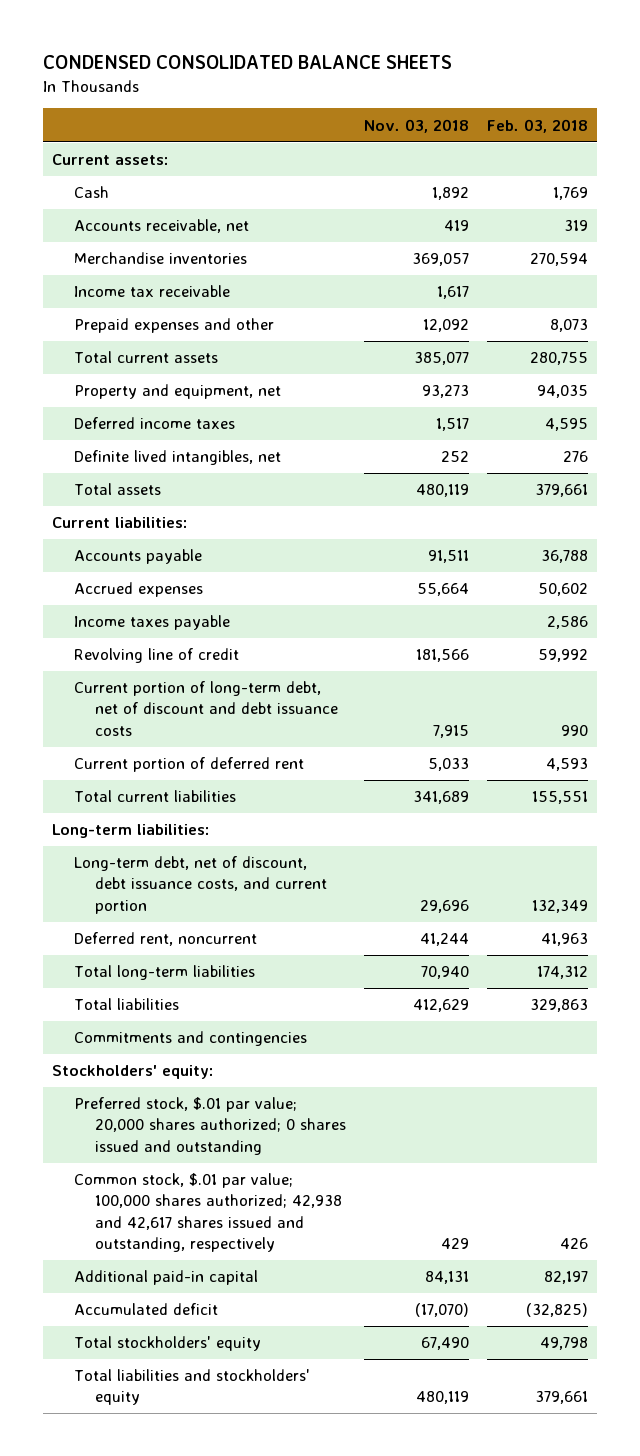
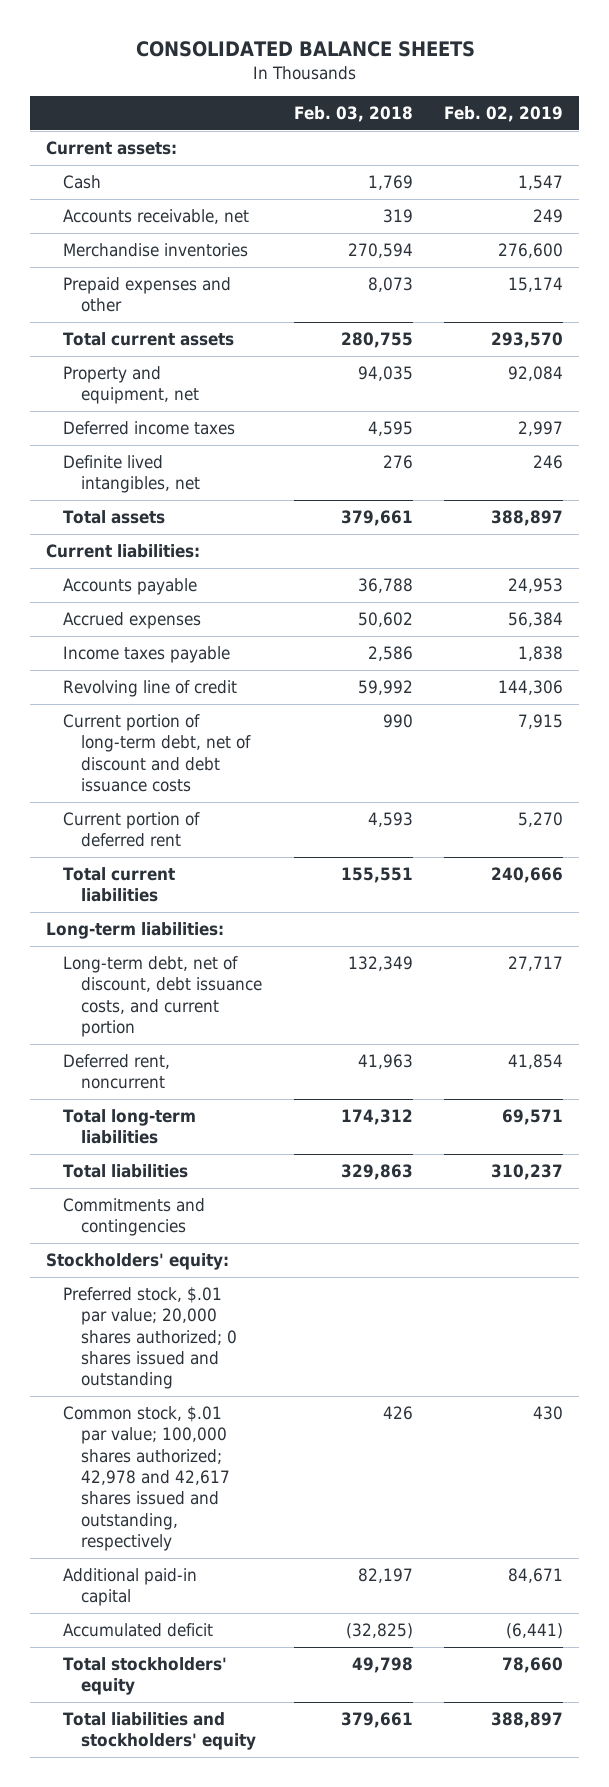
- CONDENSED CONSOLIDATED BALANCE SHEETS
+ CONSOLIDATED BALANCE SHEETS
- | Nov. 03, 2018 | Feb. 03, 2018
+ | Feb. 03, 2018 | Feb. 02, 2019
- Income tax receivable | 1,617 |
- Common stock, $.01 par value; 100,000 shares authorized; 42,938 and 42,617 shares issued and outstanding, respectively | 429 | 426
+ Common stock, $.01 par value; 100,000 shares authorized; 42,978 and 42,617 shares issued and outstanding, respectively | 426 | 430

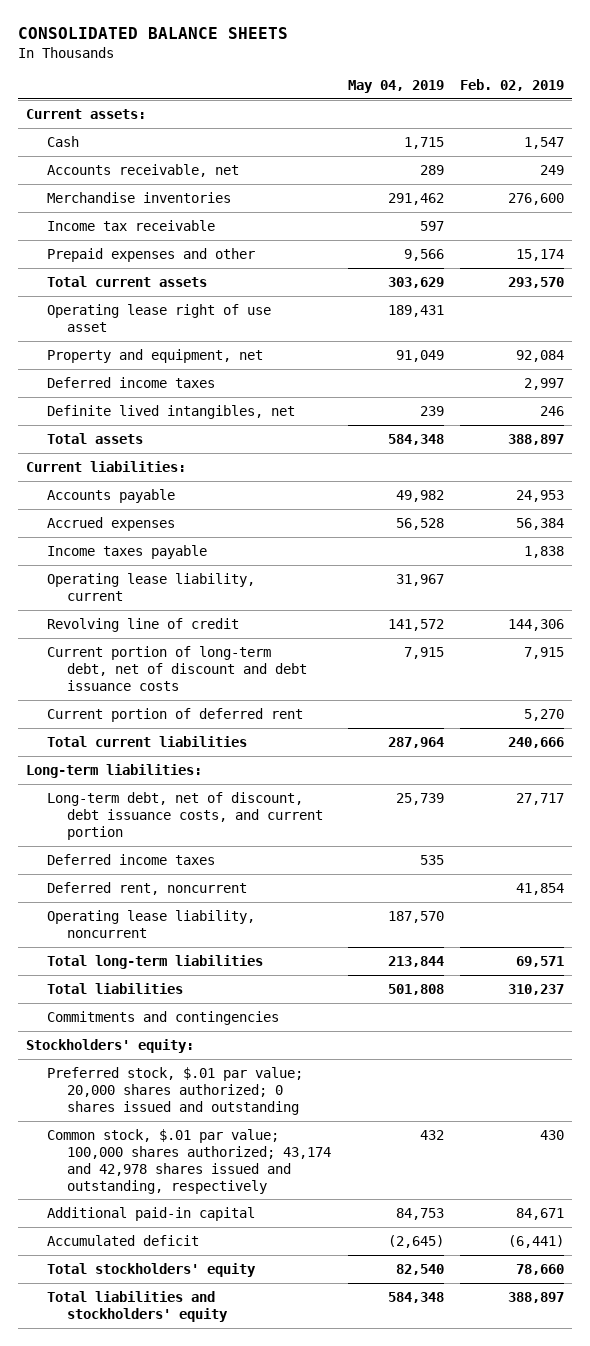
- | Feb. 03, 2018 | Feb. 02, 2019
+ | May 04, 2019 | Feb. 02, 2019
+ Income tax receivable | 597 |
+ Operating lease right of use asset | 189,431 |
+ Operating lease liability, current | 31,967 |
+ Deferred income taxes | 535 |
+ Operating lease liability, noncurrent | 187,570 |
- Common stock, $.01 par value; 100,000 shares authorized; 42,978 and 42,617 shares issued and outstanding, respectively | 426 | 430
+ Common stock, $.01 par value; 100,000 shares authorized; 43,174 and 42,978 shares issued and outstanding, respectively | 432 | 430

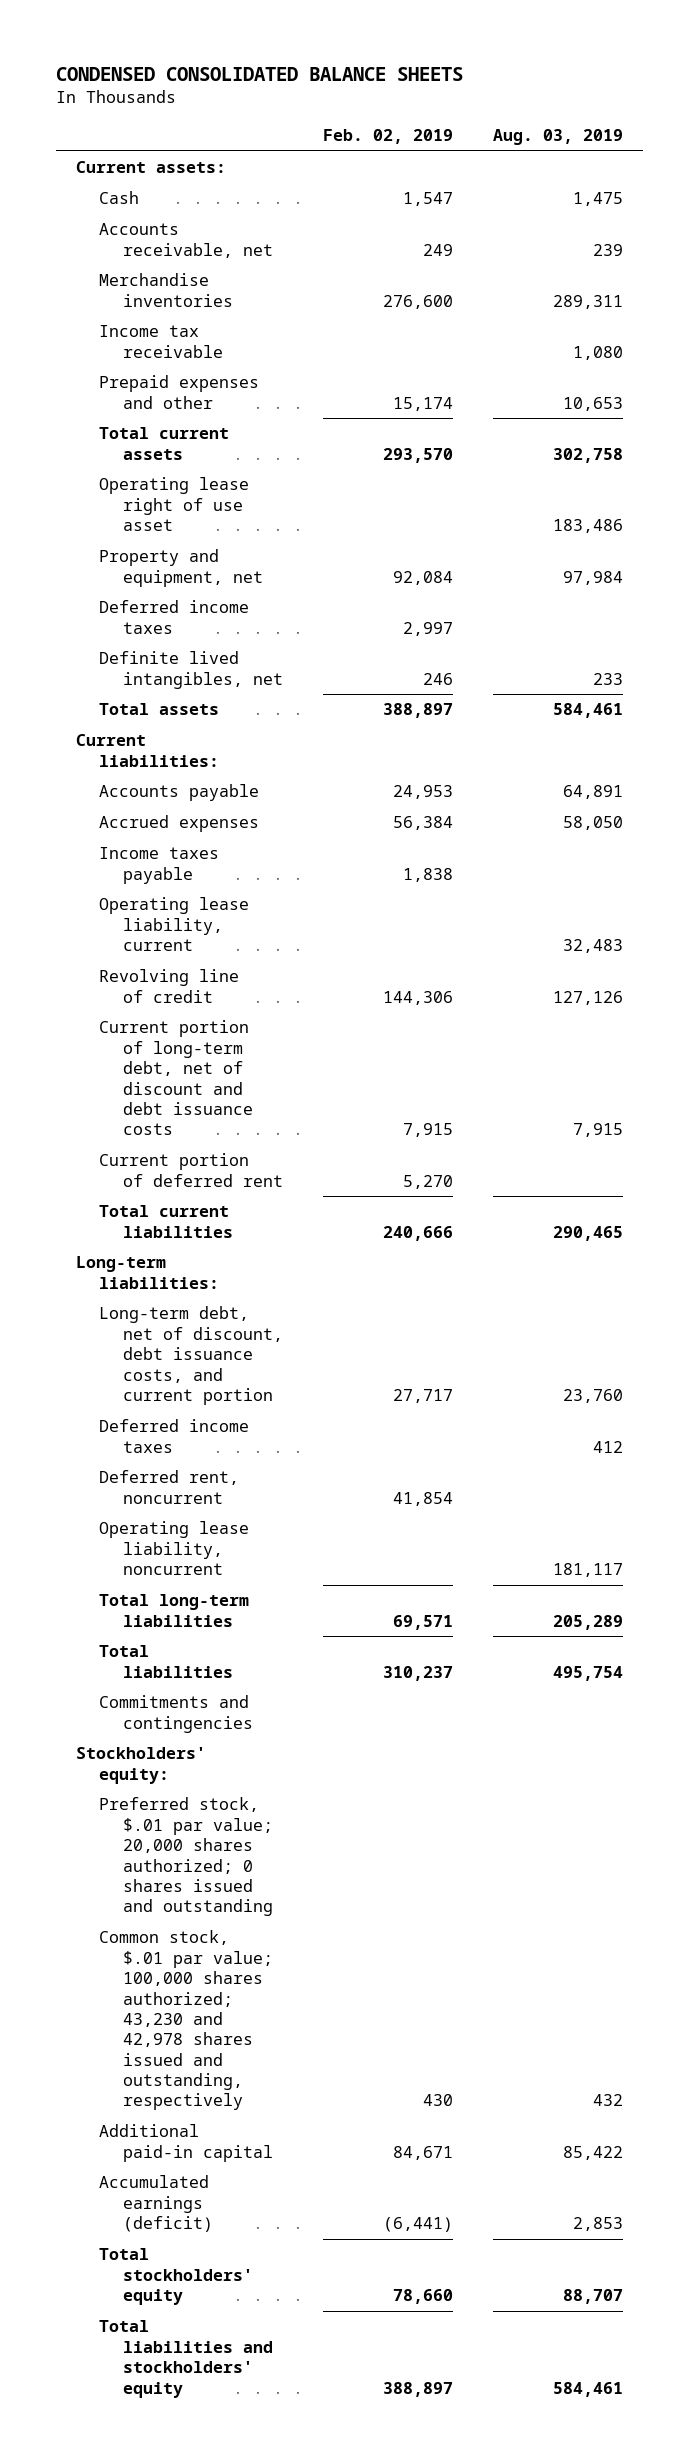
- CONSOLIDATED BALANCE SHEETS
+ CONDENSED CONSOLIDATED BALANCE SHEETS
- | May 04, 2019 | Feb. 02, 2019
+ | Feb. 02, 2019 | Aug. 03, 2019
- Common stock, $.01 par value; 100,000 shares authorized; 43,174 and 42,978 shares issued and outstanding, respectively | 432 | 430
+ Common stock, $.01 par value; 100,000 shares authorized; 43,230 and 42,978 shares issued and outstanding, respectively | 430 | 432
- Accumulated deficit | (2,645) | (6,441)
+ Accumulated earnings (deficit) | (6,441) | 2,853

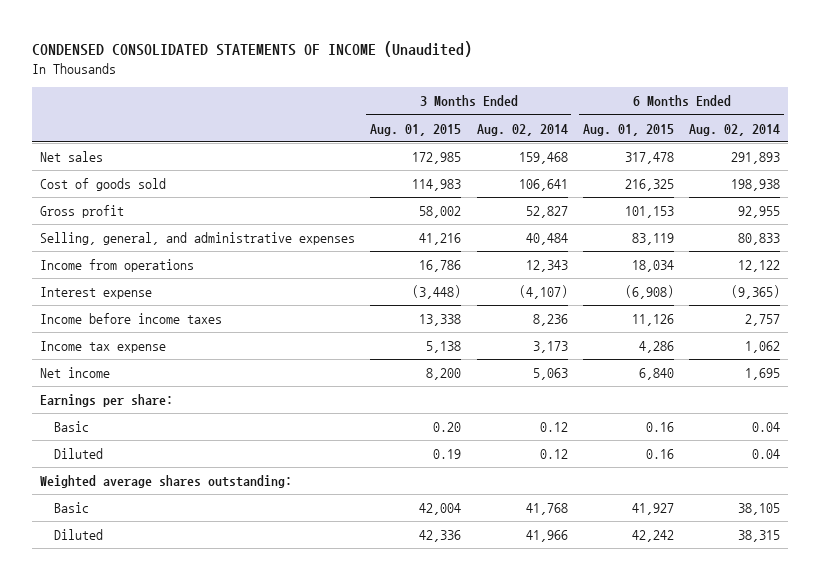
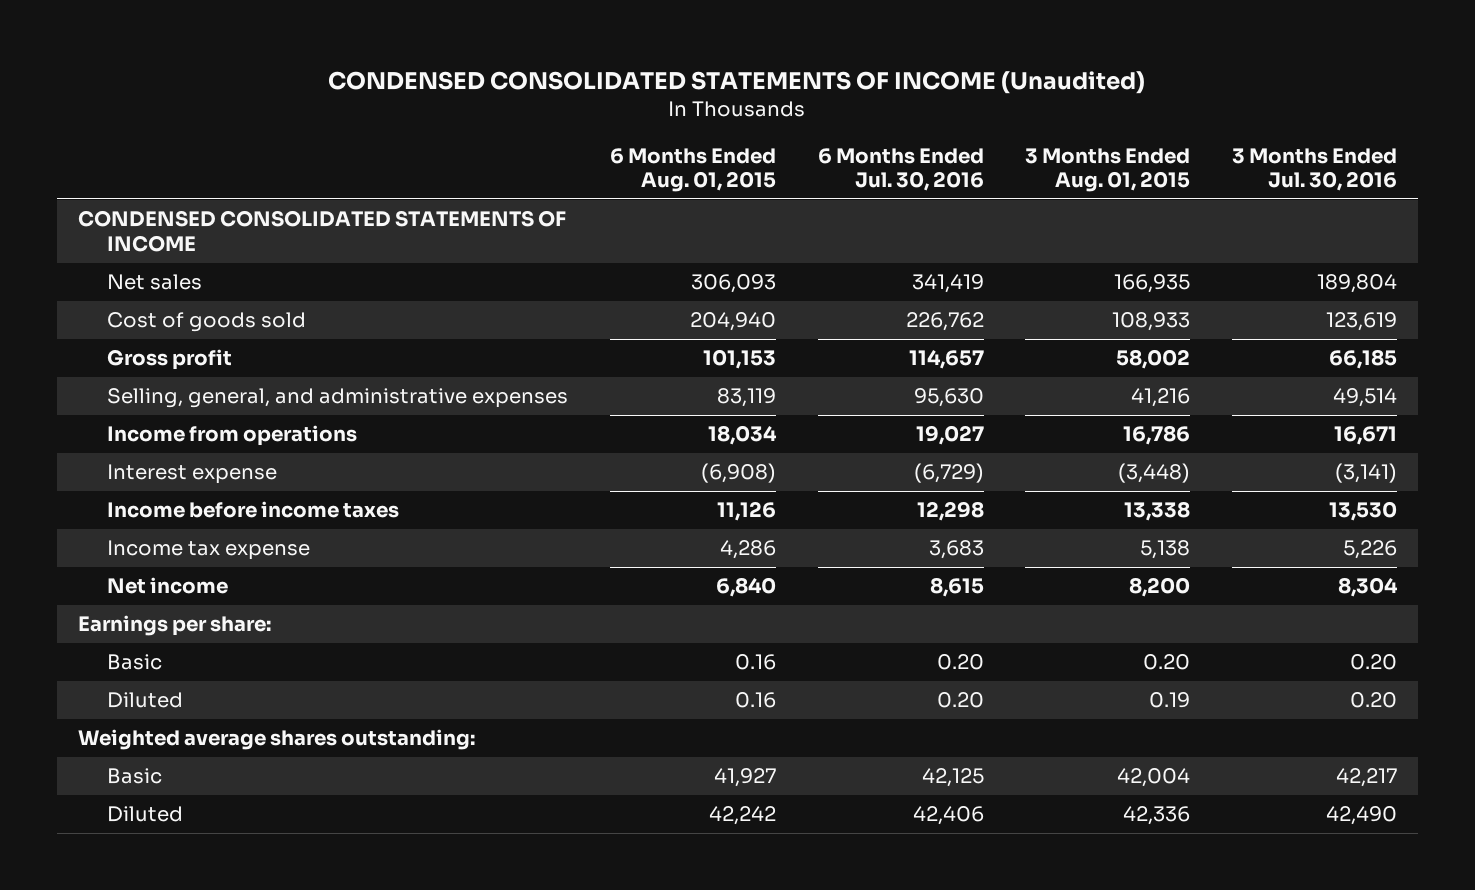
- | 3 Months Ended Aug. 01, 2015 | 3 Months Ended Aug. 02, 2014 | 6 Months Ended Aug. 01, 2015 | 6 Months Ended Aug. 02, 2014
+ | 6 Months Ended Aug. 01, 2015 | 6 Months Ended Jul. 30, 2016 | 3 Months Ended Aug. 01, 2015 | 3 Months Ended Jul. 30, 2016
- Net sales | 172,985 | 159,468 | 317,478 | 291,893
- Cost of goods sold | 114,983 | 106,641 | 216,325 | 198,938
+ CONDENSED CONSOLIDATED STATEMENTS OF INCOME
+ Net sales | 306,093 | 341,419 | 166,935 | 189,804
+ Cost of goods sold | 204,940 | 226,762 | 108,933 | 123,619

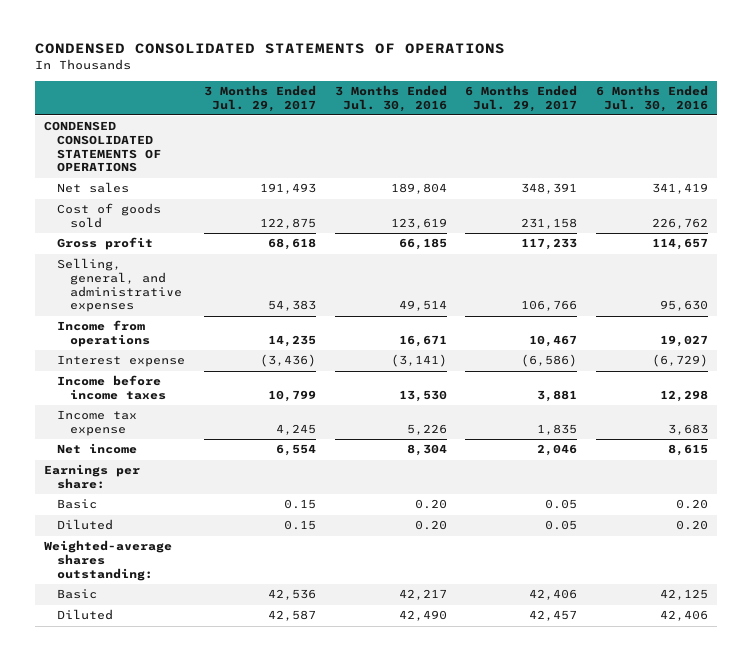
- CONDENSED CONSOLIDATED STATEMENTS OF INCOME (Unaudited)
+ CONDENSED CONSOLIDATED STATEMENTS OF OPERATIONS
- | 6 Months Ended Aug. 01, 2015 | 6 Months Ended Jul. 30, 2016 | 3 Months Ended Aug. 01, 2015 | 3 Months Ended Jul. 30, 2016
+ | 3 Months Ended Jul. 29, 2017 | 3 Months Ended Jul. 30, 2016 | 6 Months Ended Jul. 29, 2017 | 6 Months Ended Jul. 30, 2016
- CONDENSED CONSOLIDATED STATEMENTS OF INCOME
+ CONDENSED CONSOLIDATED STATEMENTS OF OPERATIONS
- Weighted average shares outstanding:
+ Weighted-average shares outstanding:

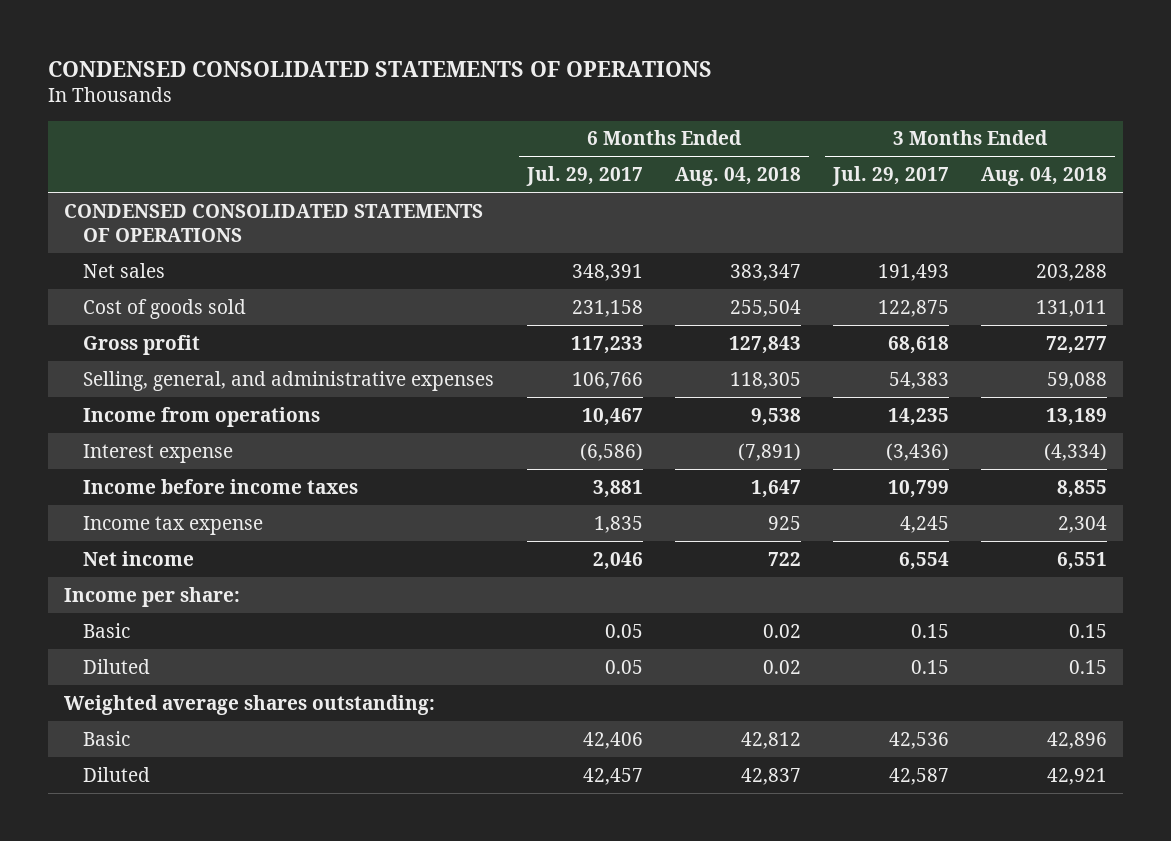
- | 3 Months Ended Jul. 29, 2017 | 3 Months Ended Jul. 30, 2016 | 6 Months Ended Jul. 29, 2017 | 6 Months Ended Jul. 30, 2016
+ | 6 Months Ended Jul. 29, 2017 | 6 Months Ended Aug. 04, 2018 | 3 Months Ended Jul. 29, 2017 | 3 Months Ended Aug. 04, 2018
- Earnings per share:
+ Income per share:
- Weighted-average shares outstanding:
+ Weighted average shares outstanding:

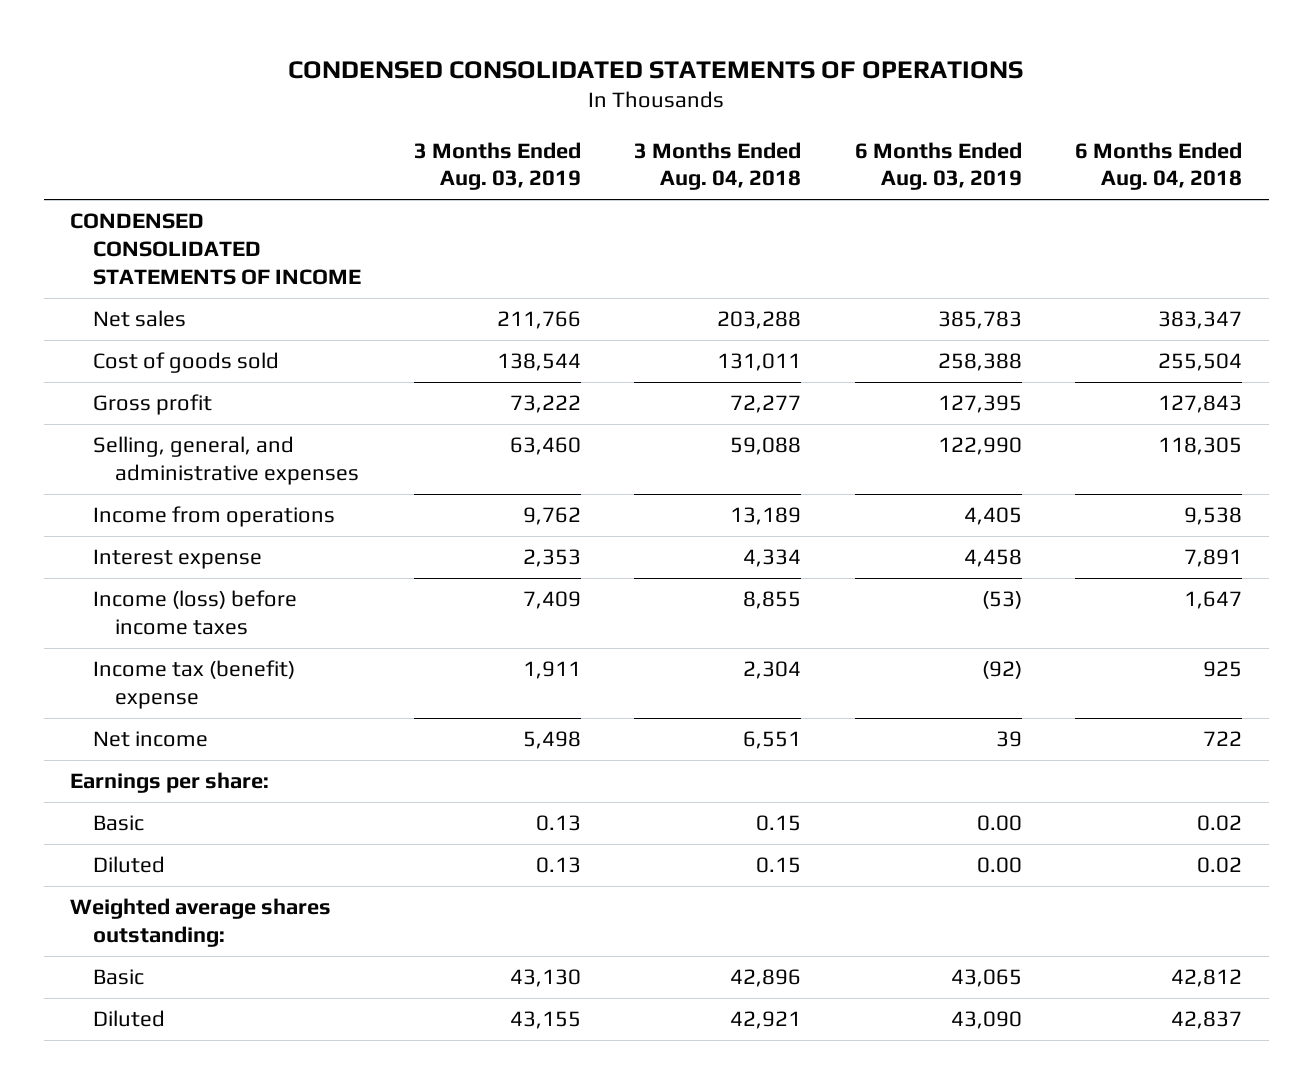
- | 6 Months Ended Jul. 29, 2017 | 6 Months Ended Aug. 04, 2018 | 3 Months Ended Jul. 29, 2017 | 3 Months Ended Aug. 04, 2018
+ | 3 Months Ended Aug. 03, 2019 | 3 Months Ended Aug. 04, 2018 | 6 Months Ended Aug. 03, 2019 | 6 Months Ended Aug. 04, 2018
- CONDENSED CONSOLIDATED STATEMENTS OF OPERATIONS
+ CONDENSED CONSOLIDATED STATEMENTS OF INCOME
- Interest expense | (6,586) | (7,891) | (3,436) | (4,334)
- Income before income taxes | 3,881 | 1,647 | 10,799 | 8,855
- Income tax expense | 1,835 | 925 | 4,245 | 2,304
+ Interest expense | 2,353 | 4,334 | 4,458 | 7,891
+ Income (loss) before income taxes | 7,409 | 8,855 | (53) | 1,647
+ Income tax (benefit) expense | 1,911 | 2,304 | (92) | 925
- Income per share:
+ Earnings per share:

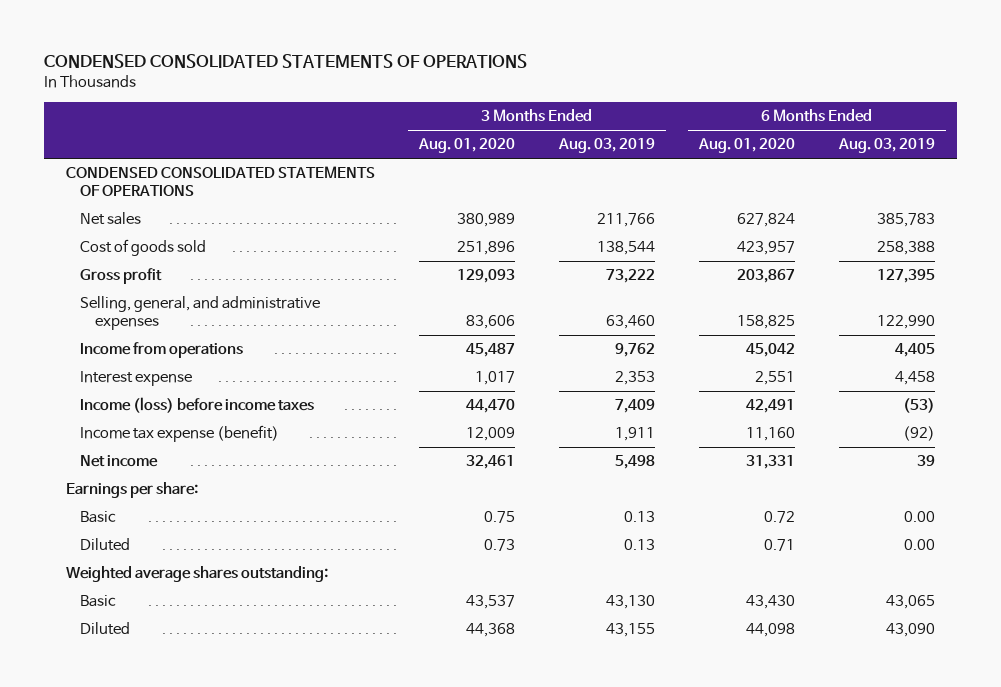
- | 3 Months Ended Aug. 03, 2019 | 3 Months Ended Aug. 04, 2018 | 6 Months Ended Aug. 03, 2019 | 6 Months Ended Aug. 04, 2018
+ | 3 Months Ended Aug. 01, 2020 | 3 Months Ended Aug. 03, 2019 | 6 Months Ended Aug. 01, 2020 | 6 Months Ended Aug. 03, 2019
- CONDENSED CONSOLIDATED STATEMENTS OF INCOME
+ CONDENSED CONSOLIDATED STATEMENTS OF OPERATIONS
- Income tax (benefit) expense | 1,911 | 2,304 | (92) | 925
+ Income tax expense (benefit) | 12,009 | 1,911 | 11,160 | (92)

